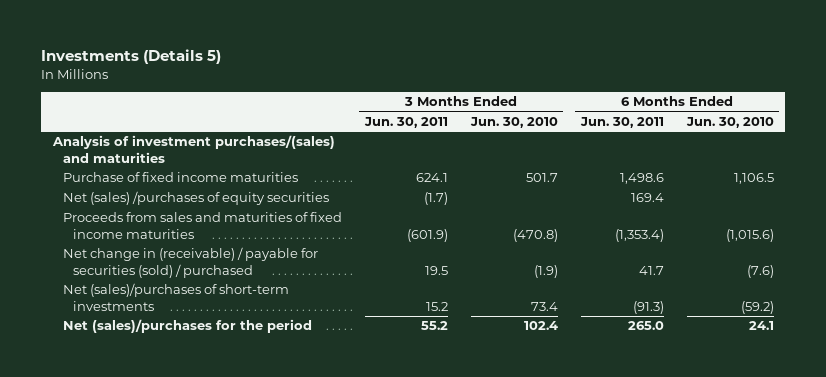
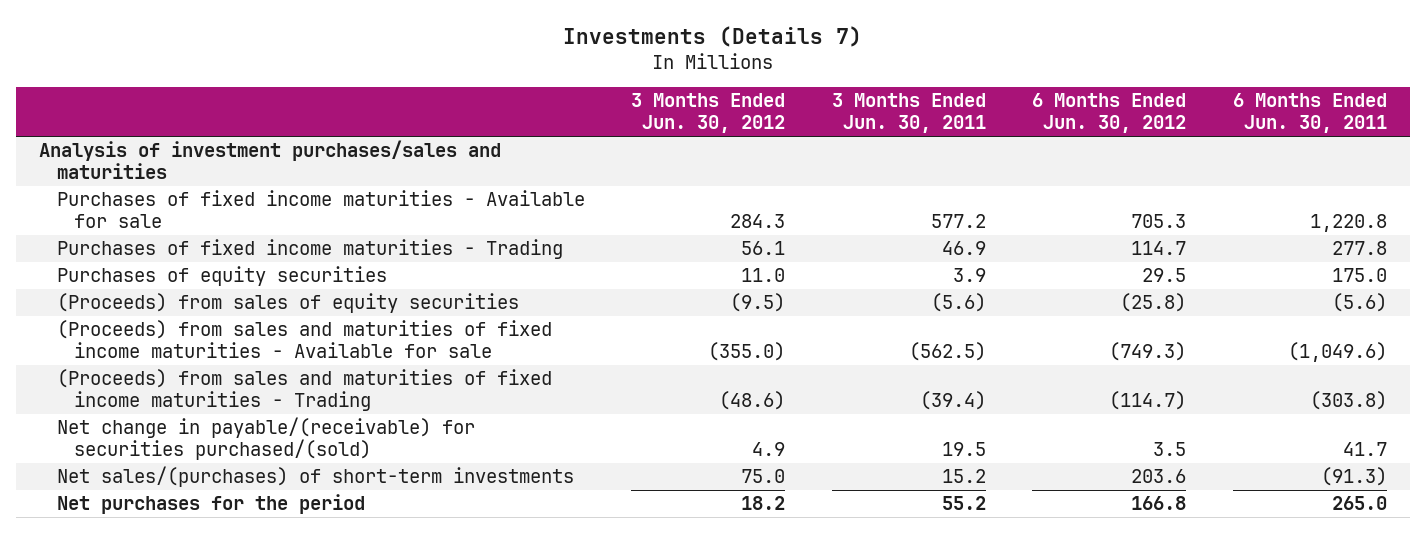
- Investments (Details 5)
+ Investments (Details 7)
- | 3 Months Ended Jun. 30, 2011 | 3 Months Ended Jun. 30, 2010 | 6 Months Ended Jun. 30, 2011 | 6 Months Ended Jun. 30, 2010
+ | 3 Months Ended Jun. 30, 2012 | 3 Months Ended Jun. 30, 2011 | 6 Months Ended Jun. 30, 2012 | 6 Months Ended Jun. 30, 2011
- Analysis of investment purchases/(sales) and maturities
- Purchase of fixed income maturities | 624.1 | 501.7 | 1,498.6 | 1,106.5
- Net (sales) /purchases of equity securities | (1.7) | | 169.4 |
- Proceeds from sales and maturities of fixed income maturities | (601.9) | (470.8) | (1,353.4) | (1,015.6)
- Net change in (receivable) / payable for securities (sold) / purchased | 19.5 | (1.9) | 41.7 | (7.6)
- Net (sales)/purchases of short-term investments | 15.2 | 73.4 | (91.3) | (59.2)
- Net (sales)/purchases for the period | 55.2 | 102.4 | 265.0 | 24.1
+ Analysis of investment purchases/sales and maturities
+ Purchases of fixed income maturities - Available for sale | 284.3 | 577.2 | 705.3 | 1,220.8
+ Purchases of fixed income maturities - Trading | 56.1 | 46.9 | 114.7 | 277.8
+ Purchases of equity securities | 11.0 | 3.9 | 29.5 | 175.0
+ (Proceeds) from sales of equity securities | (9.5) | (5.6) | (25.8) | (5.6)
+ (Proceeds) from sales and maturities of fixed income maturities - Available for sale | (355.0) | (562.5) | (749.3) | (1,049.6)
+ (Proceeds) from sales and maturities of fixed income maturities - Trading | (48.6) | (39.4) | (114.7) | (303.8)
+ Net change in payable/(receivable) for securities purchased/(sold) | 4.9 | 19.5 | 3.5 | 41.7
+ Net sales/(purchases) of short-term investments | 75.0 | 15.2 | 203.6 | (91.3)
+ Net purchases for the period | 18.2 | 55.2 | 166.8 | 265.0

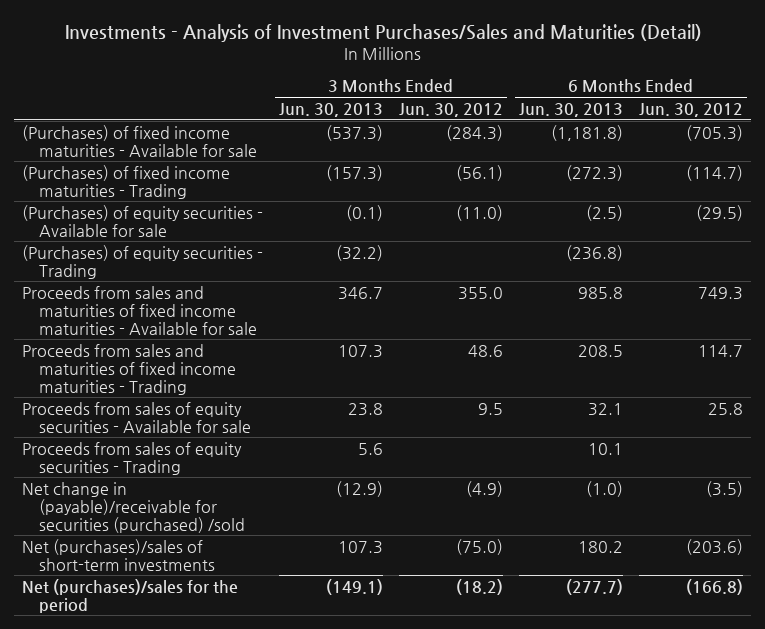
- Investments (Details 7)
+ Investments - Analysis of Investment Purchases/Sales and Maturities (Detail)
- | 3 Months Ended Jun. 30, 2012 | 3 Months Ended Jun. 30, 2011 | 6 Months Ended Jun. 30, 2012 | 6 Months Ended Jun. 30, 2011
+ | 3 Months Ended Jun. 30, 2013 | 3 Months Ended Jun. 30, 2012 | 6 Months Ended Jun. 30, 2013 | 6 Months Ended Jun. 30, 2012
- Analysis of investment purchases/sales and maturities
- Purchases of fixed income maturities - Available for sale | 284.3 | 577.2 | 705.3 | 1,220.8
- Purchases of fixed income maturities - Trading | 56.1 | 46.9 | 114.7 | 277.8
- Purchases of equity securities | 11.0 | 3.9 | 29.5 | 175.0
- (Proceeds) from sales of equity securities | (9.5) | (5.6) | (25.8) | (5.6)
- (Proceeds) from sales and maturities of fixed income maturities - Available for sale | (355.0) | (562.5) | (749.3) | (1,049.6)
- (Proceeds) from sales and maturities of fixed income maturities - Trading | (48.6) | (39.4) | (114.7) | (303.8)
- Net change in payable/(receivable) for securities purchased/(sold) | 4.9 | 19.5 | 3.5 | 41.7
- Net sales/(purchases) of short-term investments | 75.0 | 15.2 | 203.6 | (91.3)
- Net purchases for the period | 18.2 | 55.2 | 166.8 | 265.0
+ (Purchases) of fixed income maturities - Available for sale | (537.3) | (284.3) | (1,181.8) | (705.3)
+ (Purchases) of fixed income maturities - Trading | (157.3) | (56.1) | (272.3) | (114.7)
+ (Purchases) of equity securities - Available for sale | (0.1) | (11.0) | (2.5) | (29.5)
+ (Purchases) of equity securities - Trading | (32.2) | | (236.8) |
+ Proceeds from sales and maturities of fixed income maturities - Available for sale | 346.7 | 355.0 | 985.8 | 749.3
+ Proceeds from sales and maturities of fixed income maturities - Trading | 107.3 | 48.6 | 208.5 | 114.7
+ Proceeds from sales of equity securities - Available for sale | 23.8 | 9.5 | 32.1 | 25.8
+ Proceeds from sales of equity securities - Trading | 5.6 | | 10.1 |
+ Net change in (payable)/receivable for securities (purchased) /sold | (12.9) | (4.9) | (1.0) | (3.5)
+ Net (purchases)/sales of short-term investments | 107.3 | (75.0) | 180.2 | (203.6)
+ Net (purchases)/sales for the period | (149.1) | (18.2) | (277.7) | (166.8)

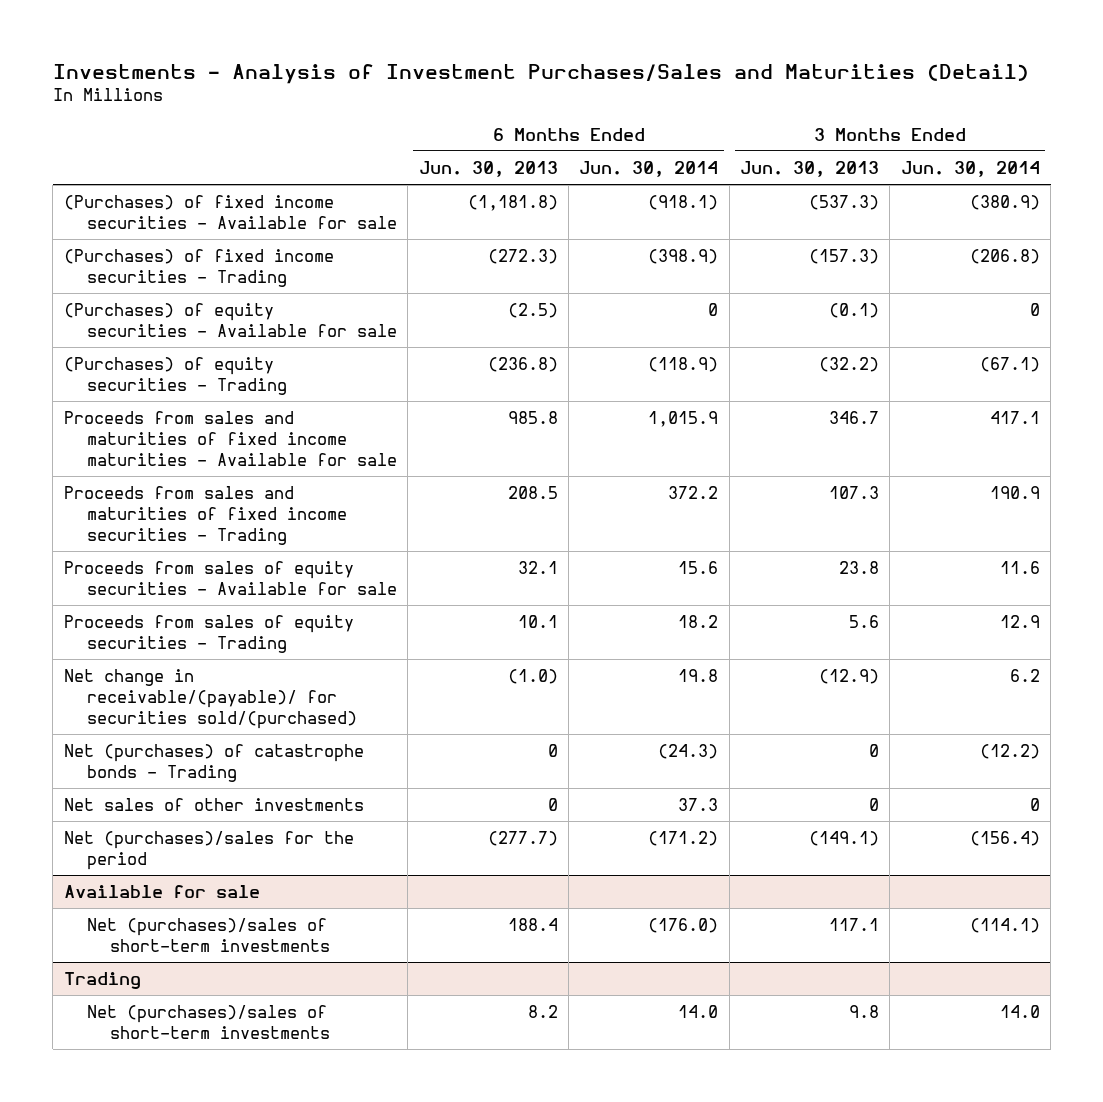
- | 3 Months Ended Jun. 30, 2013 | 3 Months Ended Jun. 30, 2012 | 6 Months Ended Jun. 30, 2013 | 6 Months Ended Jun. 30, 2012
+ | 6 Months Ended Jun. 30, 2013 | 6 Months Ended Jun. 30, 2014 | 3 Months Ended Jun. 30, 2013 | 3 Months Ended Jun. 30, 2014
- (Purchases) of fixed income maturities - Available for sale | (537.3) | (284.3) | (1,181.8) | (705.3)
- (Purchases) of fixed income maturities - Trading | (157.3) | (56.1) | (272.3) | (114.7)
+ (Purchases) of fixed income securities - Available for sale | (1,181.8) | (918.1) | (537.3) | (380.9)
+ (Purchases) of fixed income securities - Trading | (272.3) | (398.9) | (157.3) | (206.8)
- Proceeds from sales and maturities of fixed income maturities - Trading | 107.3 | 48.6 | 208.5 | 114.7
+ Proceeds from sales and maturities of fixed income securities - Trading | 208.5 | 372.2 | 107.3 | 190.9
- Net change in (payable)/receivable for securities (purchased) /sold | (12.9) | (4.9) | (1.0) | (3.5)
- Net (purchases)/sales of short-term investments | 107.3 | (75.0) | 180.2 | (203.6)
+ Net change in receivable/(payable)/ for securities sold/(purchased) | (1.0) | 19.8 | (12.9) | 6.2
+ Net (purchases) of catastrophe bonds - Trading | 0 | (24.3) | 0 | (12.2)
+ Net sales of other investments | 0 | 37.3 | 0 | 0
+ Available for sale
+ Net (purchases)/sales of short-term investments | 188.4 | (176.0) | 117.1 | (114.1)
+ Trading
+ Net (purchases)/sales of short-term investments | 8.2 | 14.0 | 9.8 | 14.0

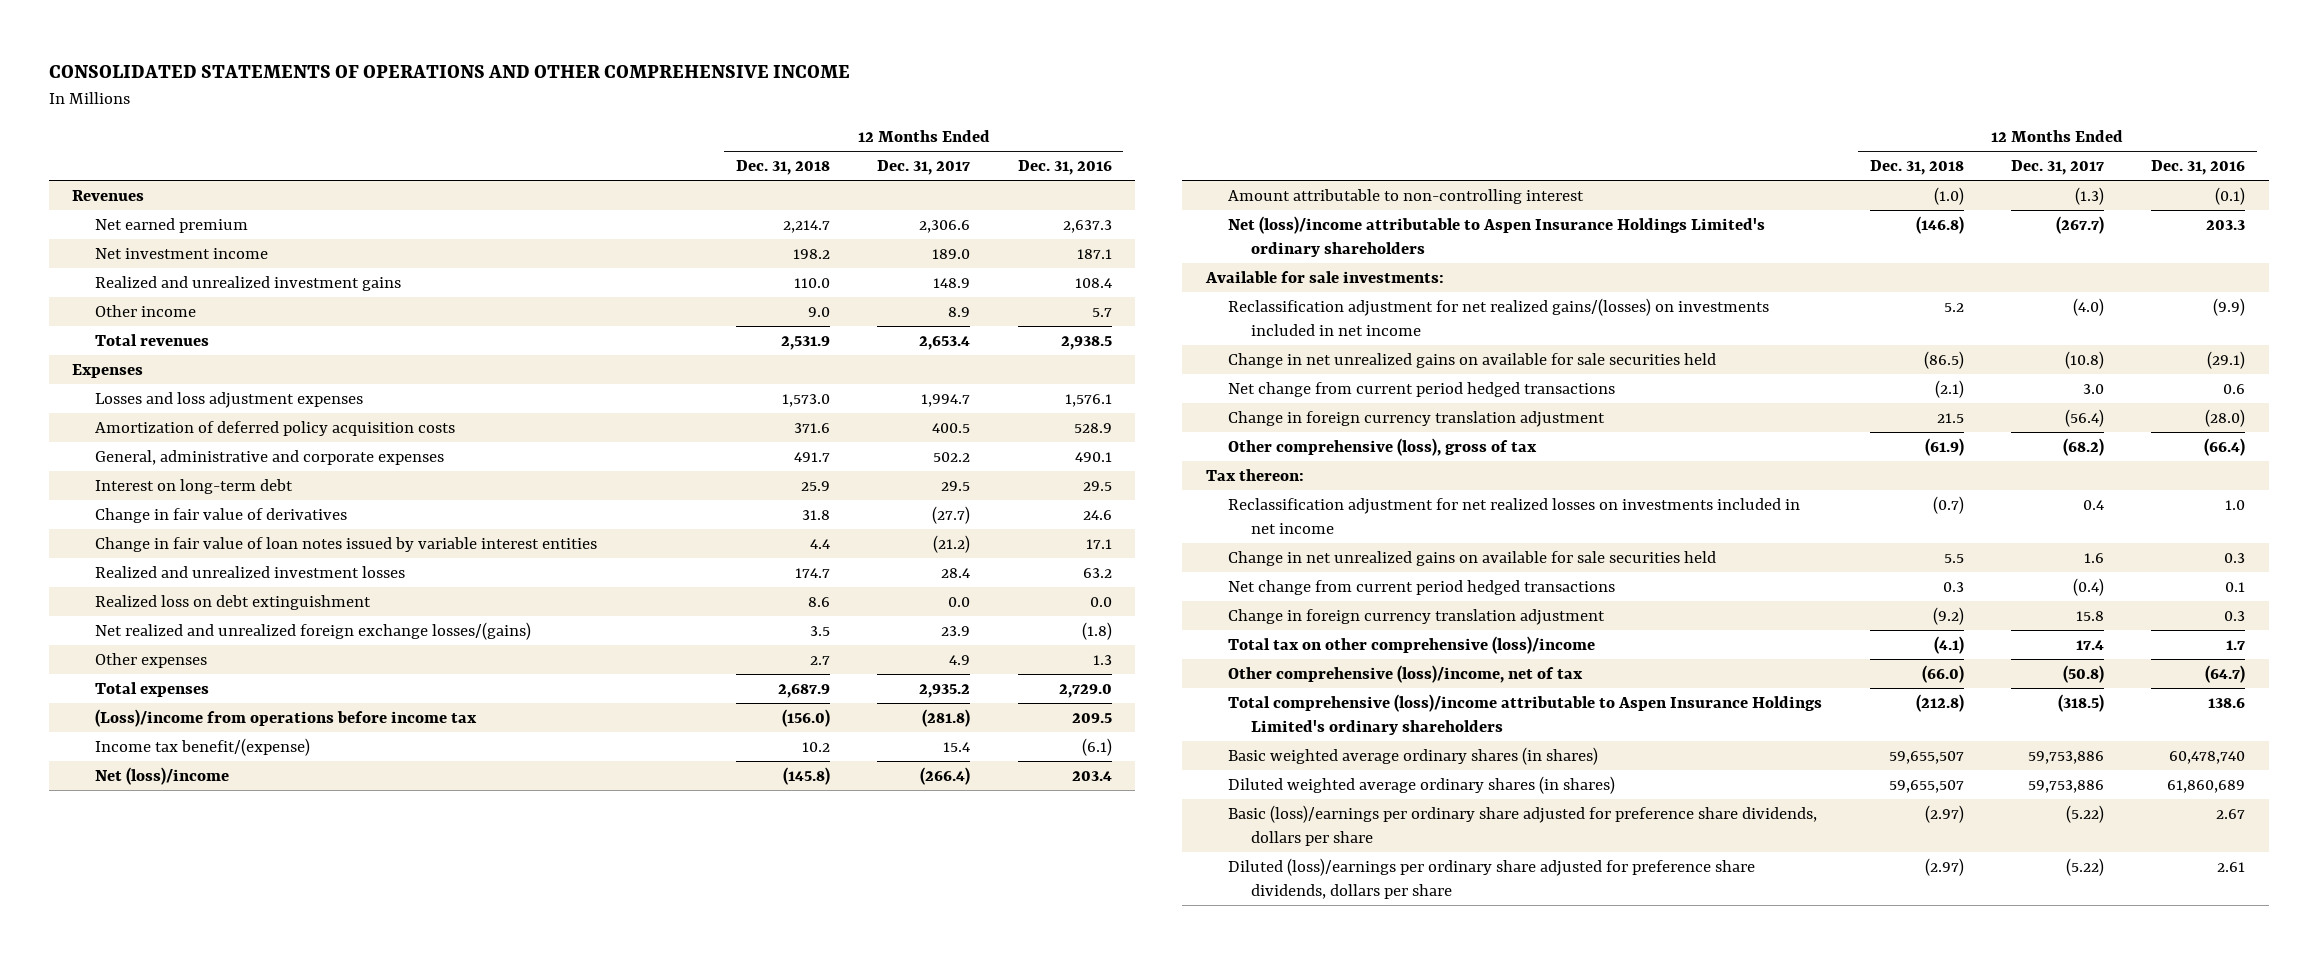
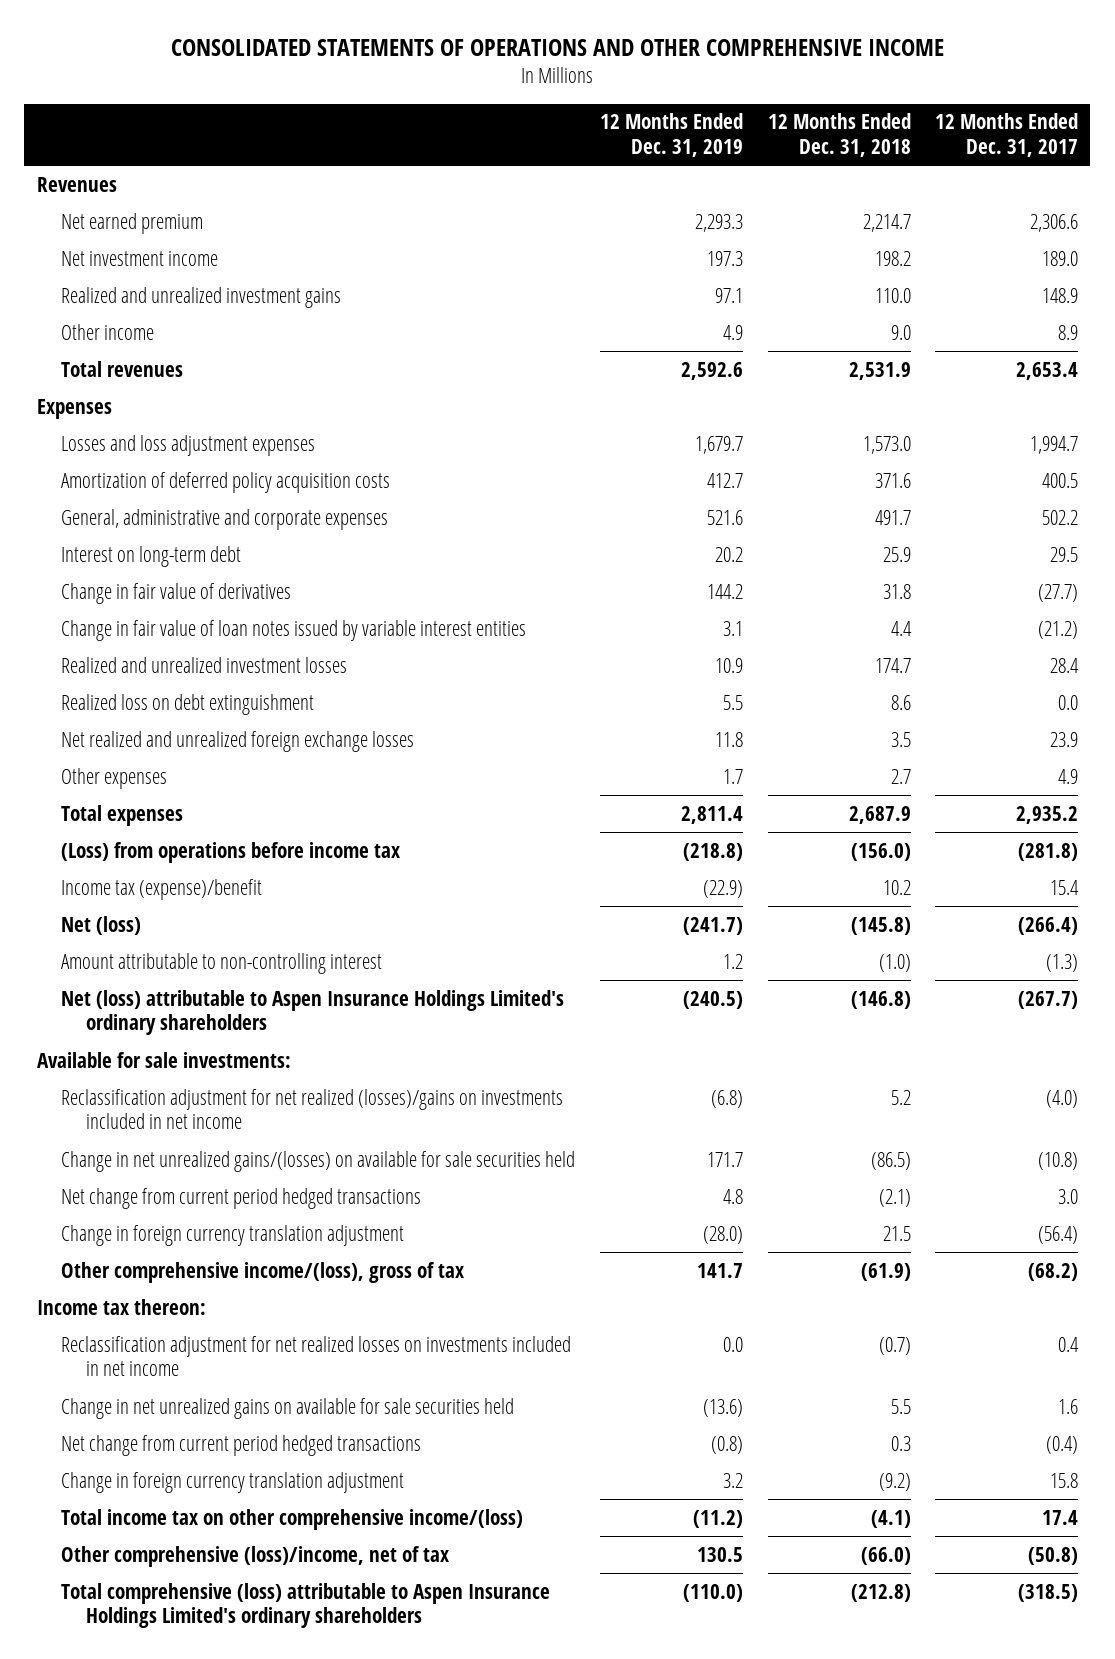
- | 12 Months Ended Dec. 31, 2018 | 12 Months Ended Dec. 31, 2017 | 12 Months Ended Dec. 31, 2016
+ | 12 Months Ended Dec. 31, 2019 | 12 Months Ended Dec. 31, 2018 | 12 Months Ended Dec. 31, 2017
- Net realized and unrealized foreign exchange losses/(gains) | 3.5 | 23.9 | (1.8)
+ Net realized and unrealized foreign exchange losses | 11.8 | 3.5 | 23.9
- (Loss)/income from operations before income tax | (156.0) | (281.8) | 209.5
- Income tax benefit/(expense) | 10.2 | 15.4 | (6.1)
- Net (loss)/income | (145.8) | (266.4) | 203.4
+ (Loss) from operations before income tax | (218.8) | (156.0) | (281.8)
+ Income tax (expense)/benefit | (22.9) | 10.2 | 15.4
+ Net (loss) | (241.7) | (145.8) | (266.4)
- Net (loss)/income attributable to Aspen Insurance Holdings Limited's ordinary shareholders | (146.8) | (267.7) | 203.3
+ Net (loss) attributable to Aspen Insurance Holdings Limited's ordinary shareholders | (240.5) | (146.8) | (267.7)
- Reclassification adjustment for net realized gains/(losses) on investments included in net income | 5.2 | (4.0) | (9.9)
- Change in net unrealized gains on available for sale securities held | (86.5) | (10.8) | (29.1)
+ Reclassification adjustment for net realized (losses)/gains on investments included in net income | (6.8) | 5.2 | (4.0)
+ Change in net unrealized gains/(losses) on available for sale securities held | 171.7 | (86.5) | (10.8)
- Other comprehensive (loss), gross of tax | (61.9) | (68.2) | (66.4)
- Tax thereon:
+ Other comprehensive income/(loss), gross of tax | 141.7 | (61.9) | (68.2)
+ Income tax thereon:
- Total tax on other comprehensive (loss)/income | (4.1) | 17.4 | 1.7
+ Total income tax on other comprehensive income/(loss) | (11.2) | (4.1) | 17.4
- Total comprehensive (loss)/income attributable to Aspen Insurance Holdings Limited's ordinary shareholders | (212.8) | (318.5) | 138.6
- Basic weighted average ordinary shares (in shares) | 59,655,507 | 59,753,886 | 60,478,740
- Diluted weighted average ordinary shares (in shares) | 59,655,507 | 59,753,886 | 61,860,689
- Basic (loss)/earnings per ordinary share adjusted for preference share dividends, dollars per share | (2.97) | (5.22) | 2.67
- Diluted (loss)/earnings per ordinary share adjusted for preference share dividends, dollars per share | (2.97) | (5.22) | 2.61
+ Total comprehensive (loss) attributable to Aspen Insurance Holdings Limited's ordinary shareholders | (110.0) | (212.8) | (318.5)

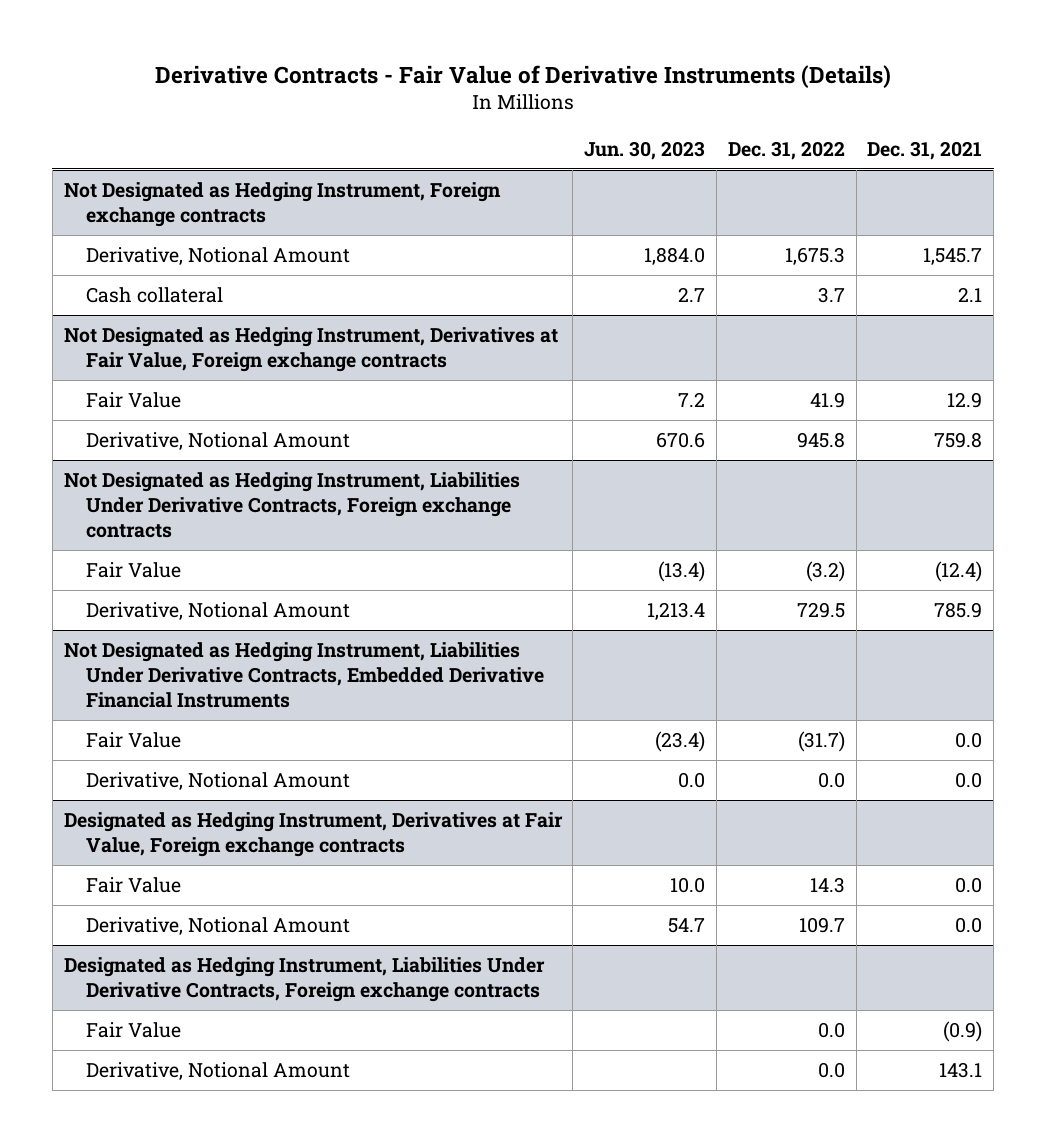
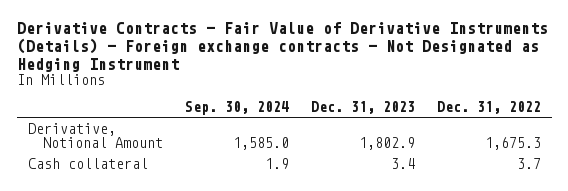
- Derivative Contracts - Fair Value of Derivative Instruments (Details)
+ Derivative Contracts - Fair Value of Derivative Instruments (Details) - Foreign exchange contracts - Not Designated as Hedging Instrument
- | Jun. 30, 2023 | Dec. 31, 2022 | Dec. 31, 2021
+ | Sep. 30, 2024 | Dec. 31, 2023 | Dec. 31, 2022
- Not Designated as Hedging Instrument, Foreign exchange contracts
- Not Designated as Hedging Instrument, Derivatives at Fair Value, Foreign exchange contracts
- Fair Value | 7.2 | 41.9 | 12.9
- Derivative, Notional Amount | 670.6 | 945.8 | 759.8
- Not Designated as Hedging Instrument, Liabilities Under Derivative Contracts, Foreign exchange contracts
- Fair Value | (13.4) | (3.2) | (12.4)
- Derivative, Notional Amount | 1,213.4 | 729.5 | 785.9
- Not Designated as Hedging Instrument, Liabilities Under Derivative Contracts, Embedded Derivative Financial Instruments
- Fair Value | (23.4) | (31.7) | 0.0
- Derivative, Notional Amount | 0.0 | 0.0 | 0.0
- Designated as Hedging Instrument, Derivatives at Fair Value, Foreign exchange contracts
- Fair Value | 10.0 | 14.3 | 0.0
- Derivative, Notional Amount | 54.7 | 109.7 | 0.0
- Designated as Hedging Instrument, Liabilities Under Derivative Contracts, Foreign exchange contracts
- Fair Value | | 0.0 | (0.9)
- Derivative, Notional Amount | | 0.0 | 143.1

